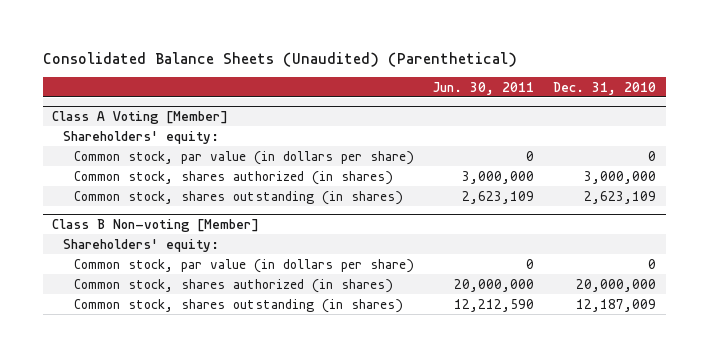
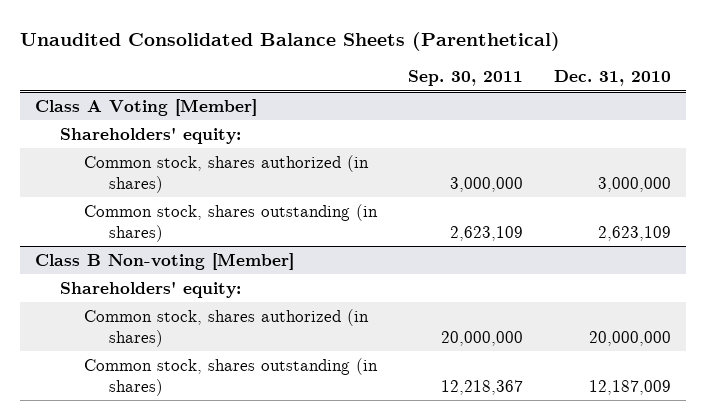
- Consolidated Balance Sheets (Unaudited) (Parenthetical)
+ Unaudited Consolidated Balance Sheets (Parenthetical)
- | Jun. 30, 2011 | Dec. 31, 2010
+ | Sep. 30, 2011 | Dec. 31, 2010
@ Class A Voting [Member]
- Common stock, par value (in dollars per share) | 0 | 0
@ Class B Non-voting [Member]
- Common stock, par value (in dollars per share) | 0 | 0

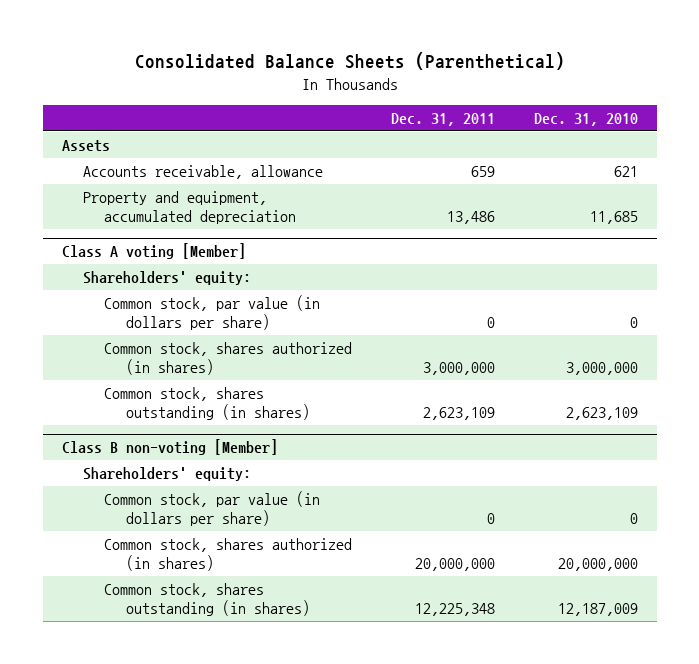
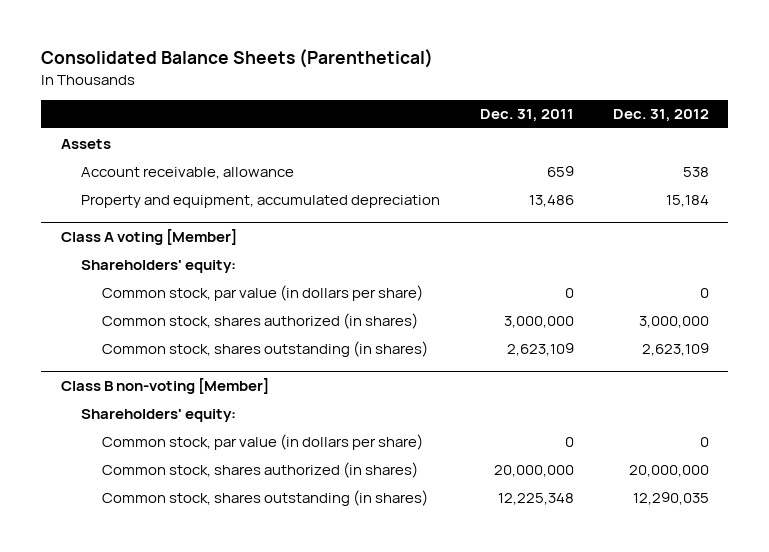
- | Dec. 31, 2011 | Dec. 31, 2010
+ | Dec. 31, 2011 | Dec. 31, 2012
- Accounts receivable, allowance | 659 | 621
+ Account receivable, allowance | 659 | 538

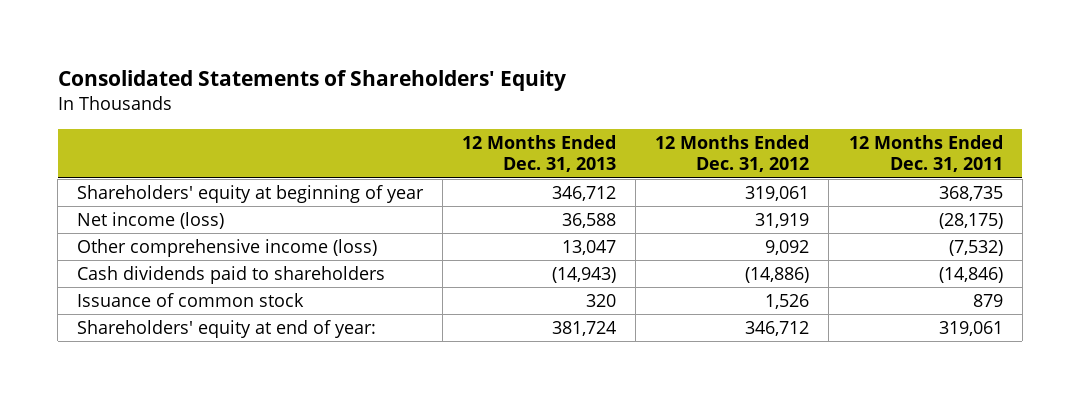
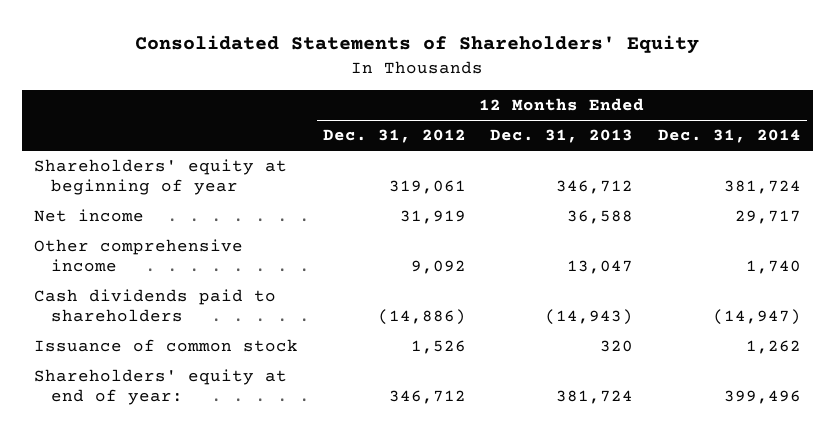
- | 12 Months Ended Dec. 31, 2013 | 12 Months Ended Dec. 31, 2012 | 12 Months Ended Dec. 31, 2011
+ | 12 Months Ended Dec. 31, 2012 | 12 Months Ended Dec. 31, 2013 | 12 Months Ended Dec. 31, 2014
- Net income (loss) | 36,588 | 31,919 | (28,175)
- Other comprehensive income (loss) | 13,047 | 9,092 | (7,532)
+ Net income | 31,919 | 36,588 | 29,717
+ Other comprehensive income | 9,092 | 13,047 | 1,740

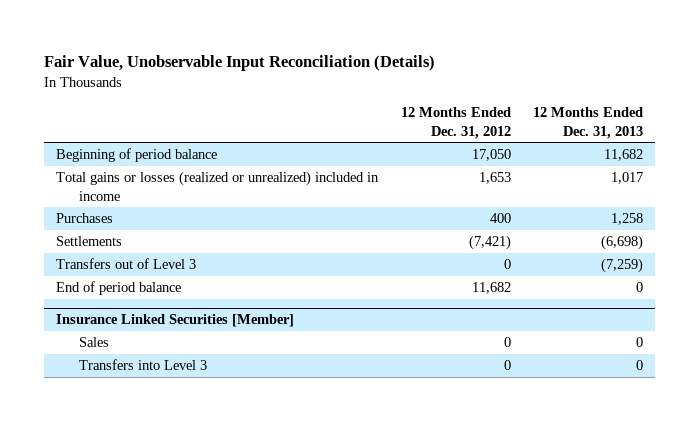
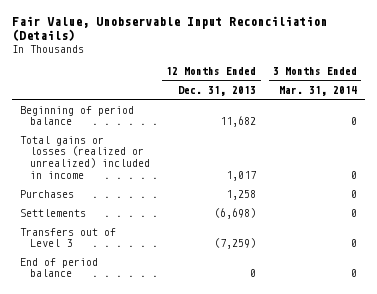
- | 12 Months Ended Dec. 31, 2012 | 12 Months Ended Dec. 31, 2013
+ | 12 Months Ended Dec. 31, 2013 | 3 Months Ended Mar. 31, 2014
- Insurance Linked Securities [Member]
- Sales | 0 | 0
- Transfers into Level 3 | 0 | 0

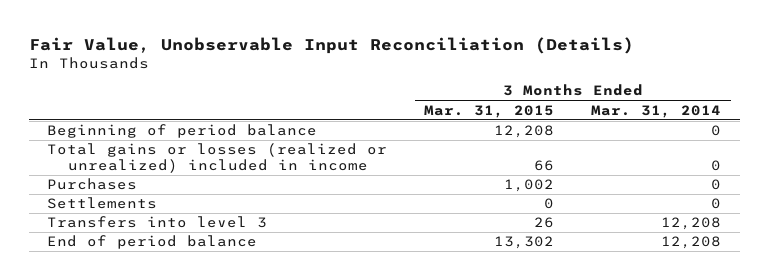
- | 12 Months Ended Dec. 31, 2013 | 3 Months Ended Mar. 31, 2014
+ | 3 Months Ended Mar. 31, 2015 | 3 Months Ended Mar. 31, 2014
- Transfers out of Level 3 | (7,259) | 0
- End of period balance | 0 | 0
+ Transfers into level 3 | 26 | 12,208
+ End of period balance | 13,302 | 12,208

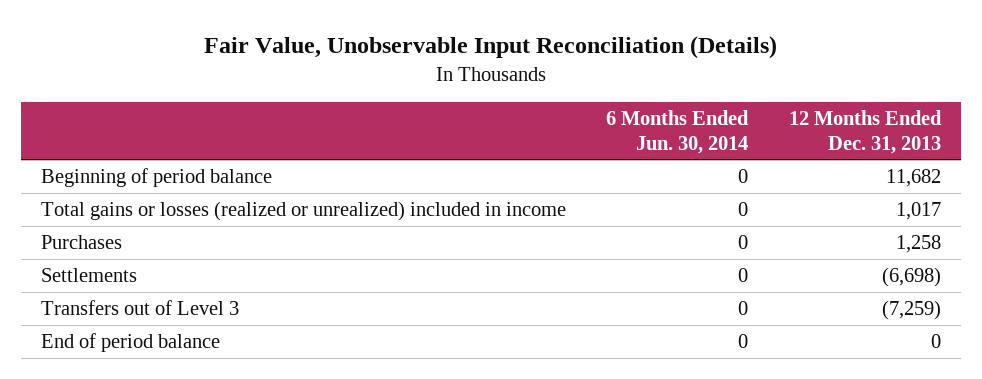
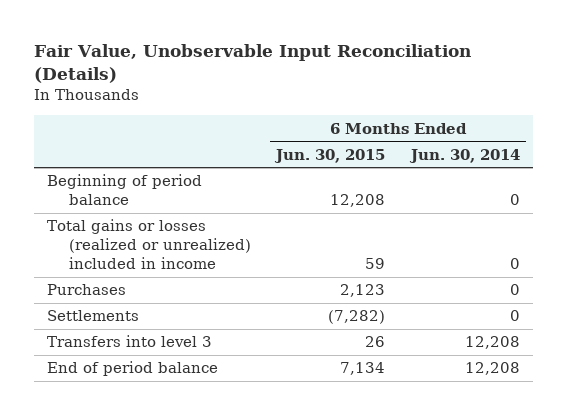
- | 6 Months Ended Jun. 30, 2014 | 12 Months Ended Dec. 31, 2013
+ | 6 Months Ended Jun. 30, 2015 | 6 Months Ended Jun. 30, 2014
- Transfers out of Level 3 | 0 | (7,259)
- End of period balance | 0 | 0
+ Transfers into level 3 | 26 | 12,208
+ End of period balance | 7,134 | 12,208

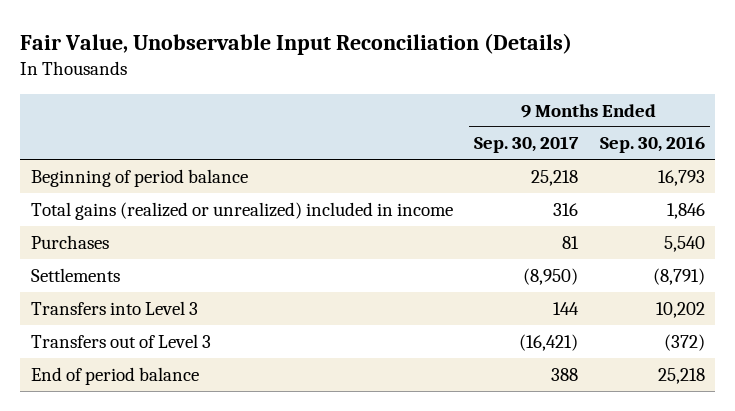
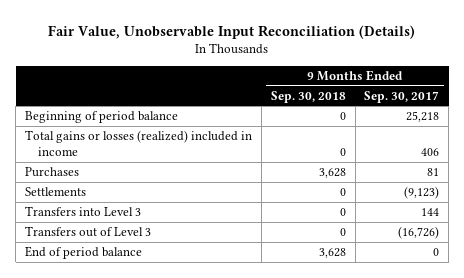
- | 9 Months Ended Sep. 30, 2017 | 9 Months Ended Sep. 30, 2016
+ | 9 Months Ended Sep. 30, 2018 | 9 Months Ended Sep. 30, 2017
- Total gains (realized or unrealized) included in income | 316 | 1,846
+ Total gains or losses (realized) included in income | 0 | 406
- Settlements | (8,950) | (8,791)
+ Settlements | 0 | (9,123)
- Transfers out of Level 3 | (16,421) | (372)
- End of period balance | 388 | 25,218
+ Transfers out of Level 3 | 0 | (16,726)
+ End of period balance | 3,628 | 0

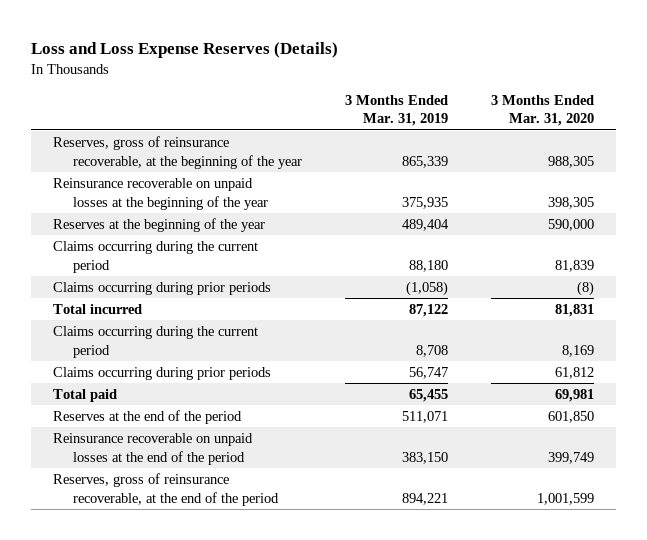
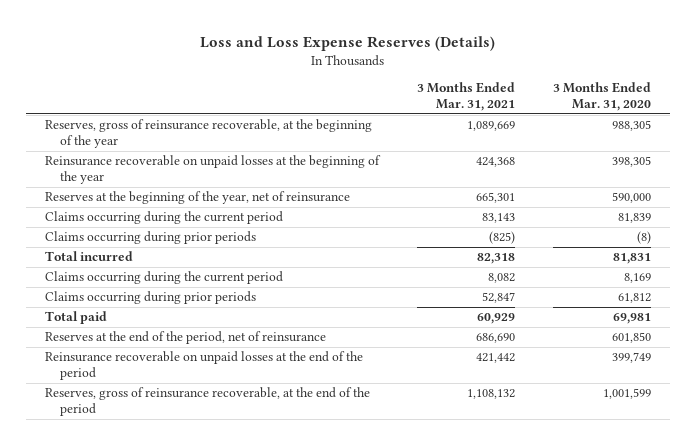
- | 3 Months Ended Mar. 31, 2019 | 3 Months Ended Mar. 31, 2020
+ | 3 Months Ended Mar. 31, 2021 | 3 Months Ended Mar. 31, 2020
- Reserves at the beginning of the year | 489,404 | 590,000
+ Reserves at the beginning of the year, net of reinsurance | 665,301 | 590,000
- Reserves at the end of the period | 511,071 | 601,850
+ Reserves at the end of the period, net of reinsurance | 686,690 | 601,850

